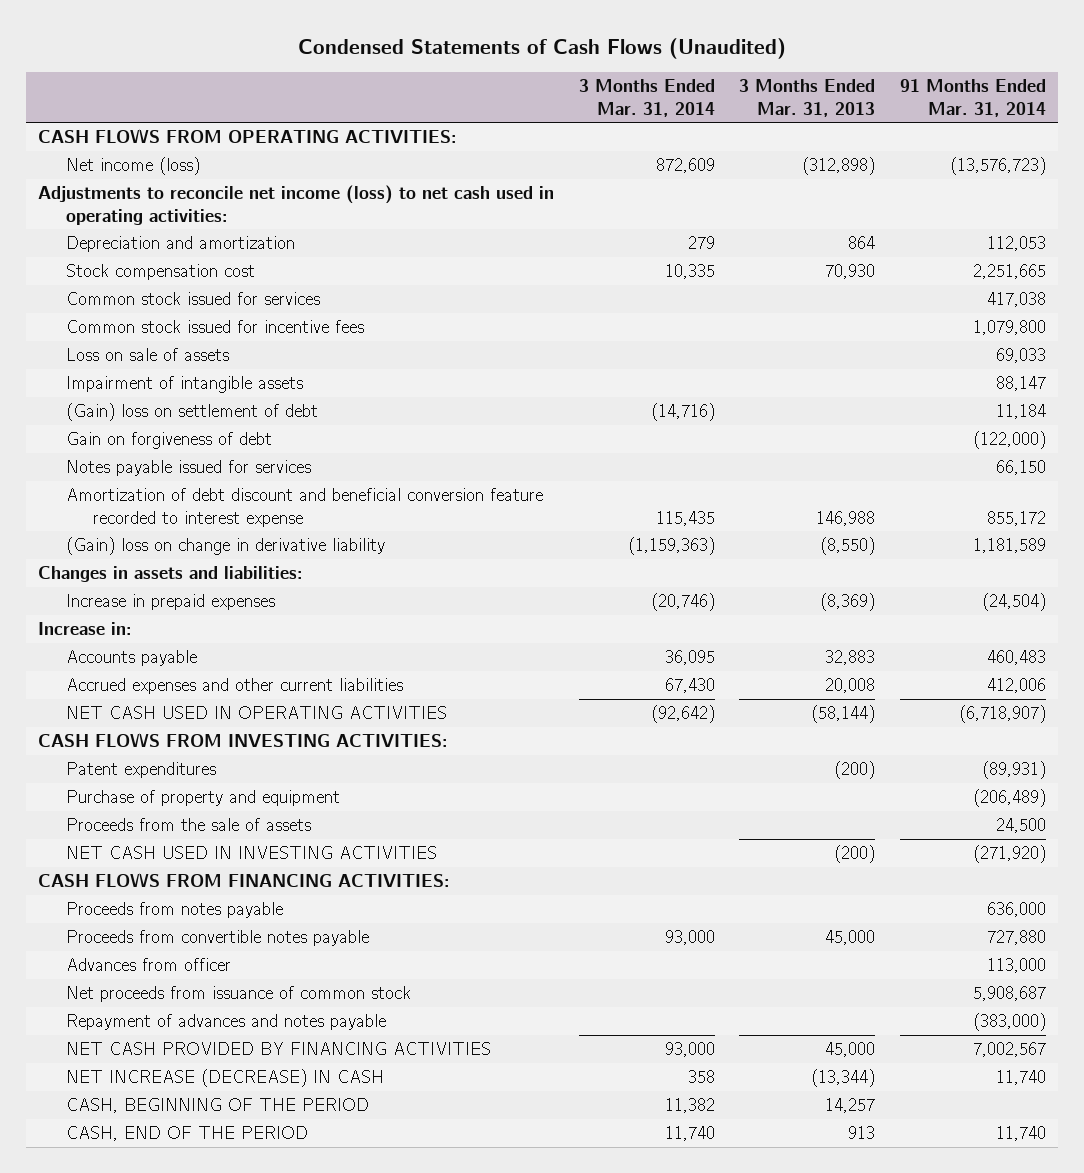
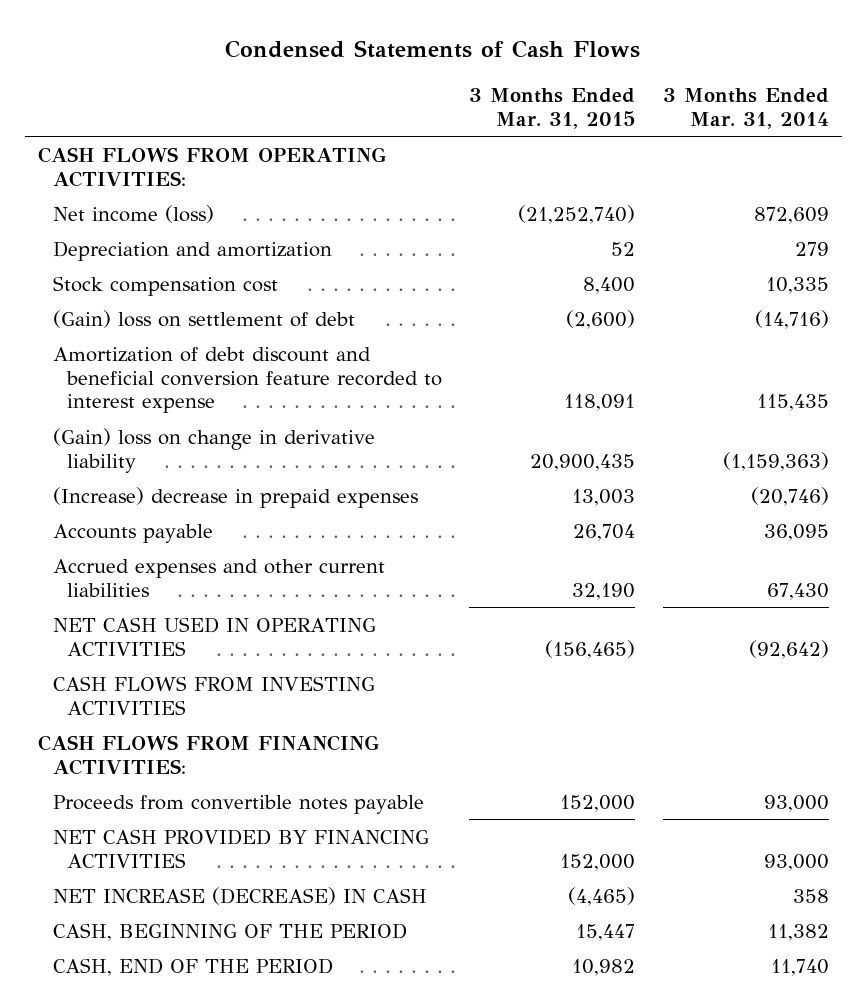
- Condensed Statements of Cash Flows (Unaudited)
+ Condensed Statements of Cash Flows
- | 3 Months Ended Mar. 31, 2014 | 3 Months Ended Mar. 31, 2013 | 91 Months Ended Mar. 31, 2014
+ | 3 Months Ended Mar. 31, 2015 | 3 Months Ended Mar. 31, 2014
- Adjustments to reconcile net income (loss) to net cash used in operating activities:
- Common stock issued for services | | | 417,038
- Common stock issued for incentive fees | | | 1,079,800
- Loss on sale of assets | | | 69,033
- Impairment of intangible assets | | | 88,147
- Gain on forgiveness of debt | | | (122,000)
- Notes payable issued for services | | | 66,150
- Changes in assets and liabilities:
- Increase in prepaid expenses | (20,746) | (8,369) | (24,504)
- Increase in:
+ (Increase) decrease in prepaid expenses | 13,003 | (20,746)
- CASH FLOWS FROM INVESTING ACTIVITIES:
- Patent expenditures | | (200) | (89,931)
- Purchase of property and equipment | | | (206,489)
- Proceeds from the sale of assets | | | 24,500
- NET CASH USED IN INVESTING ACTIVITIES | | (200) | (271,920)
+ CASH FLOWS FROM INVESTING ACTIVITIES
- Proceeds from notes payable | | | 636,000
- Advances from officer | | | 113,000
- Net proceeds from issuance of common stock | | | 5,908,687
- Repayment of advances and notes payable | | | (383,000)

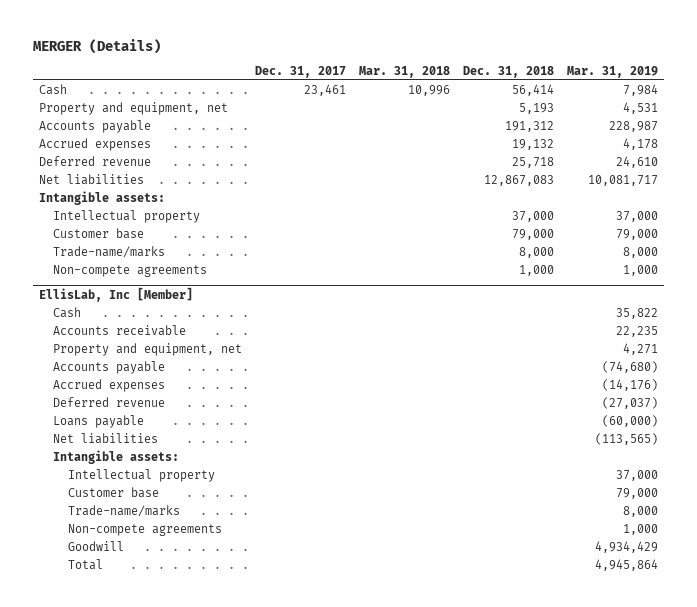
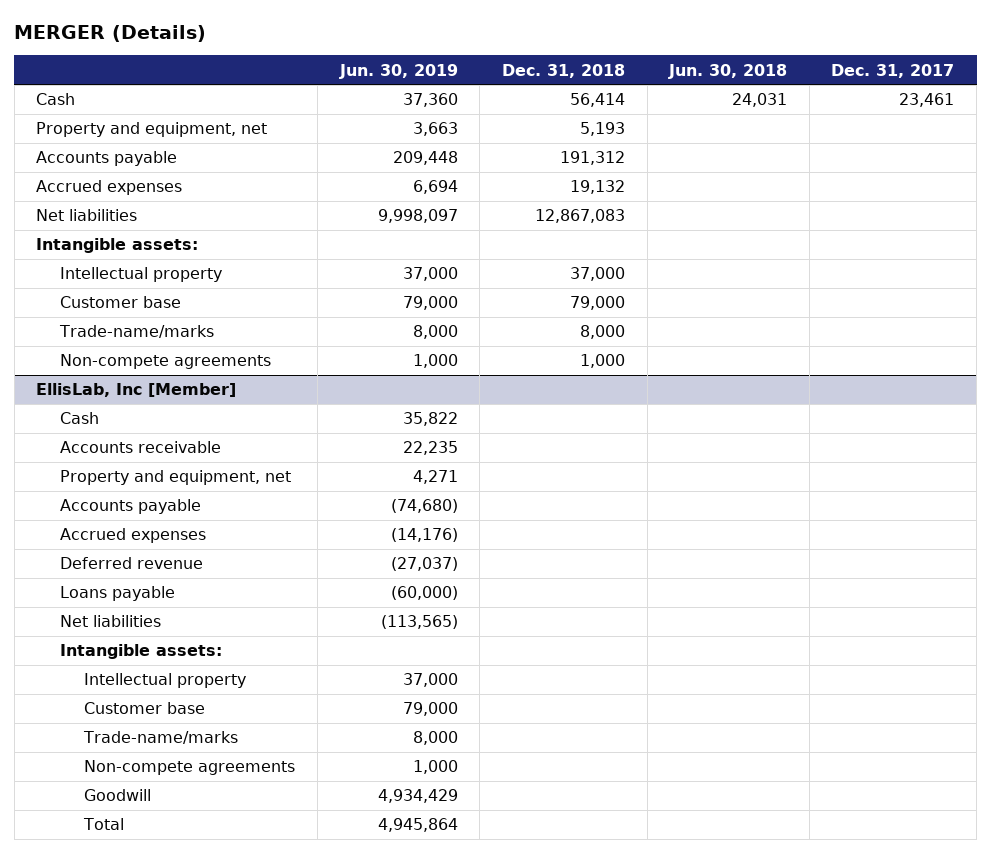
- | Dec. 31, 2017 | Mar. 31, 2018 | Dec. 31, 2018 | Mar. 31, 2019
+ | Jun. 30, 2019 | Dec. 31, 2018 | Jun. 30, 2018 | Dec. 31, 2017
- Deferred revenue | | | 25,718 | 24,610

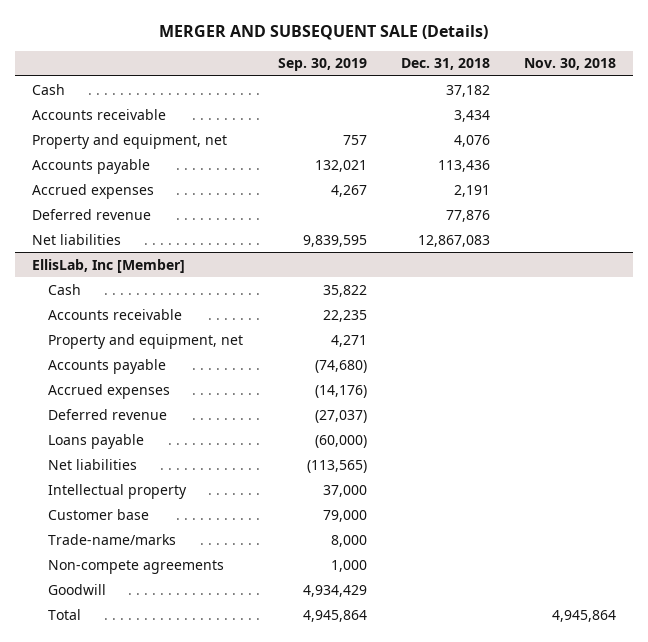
- MERGER (Details)
+ MERGER AND SUBSEQUENT SALE (Details)
- | Jun. 30, 2019 | Dec. 31, 2018 | Jun. 30, 2018 | Dec. 31, 2017
+ | Sep. 30, 2019 | Dec. 31, 2018 | Nov. 30, 2018
- Cash | 37,360 | 56,414 | 24,031 | 23,461
- Property and equipment, net | 3,663 | 5,193 | |
- Accounts payable | 209,448 | 191,312 | |
- Accrued expenses | 6,694 | 19,132 | |
+ Cash | | 37,182 |
+ Accounts receivable | | 3,434 |
+ Property and equipment, net | 757 | 4,076 |
+ Accounts payable | 132,021 | 113,436 |
+ Accrued expenses | 4,267 | 2,191 |
+ Deferred revenue | | 77,876 |
- Intangible assets:
- Intellectual property | 37,000 | 37,000 | |
- Customer base | 79,000 | 79,000 | |
- Trade-name/marks | 8,000 | 8,000 | |
- Non-compete agreements | 1,000 | 1,000 | |
@ EllisLab, Inc [Member]
- Intangible assets:

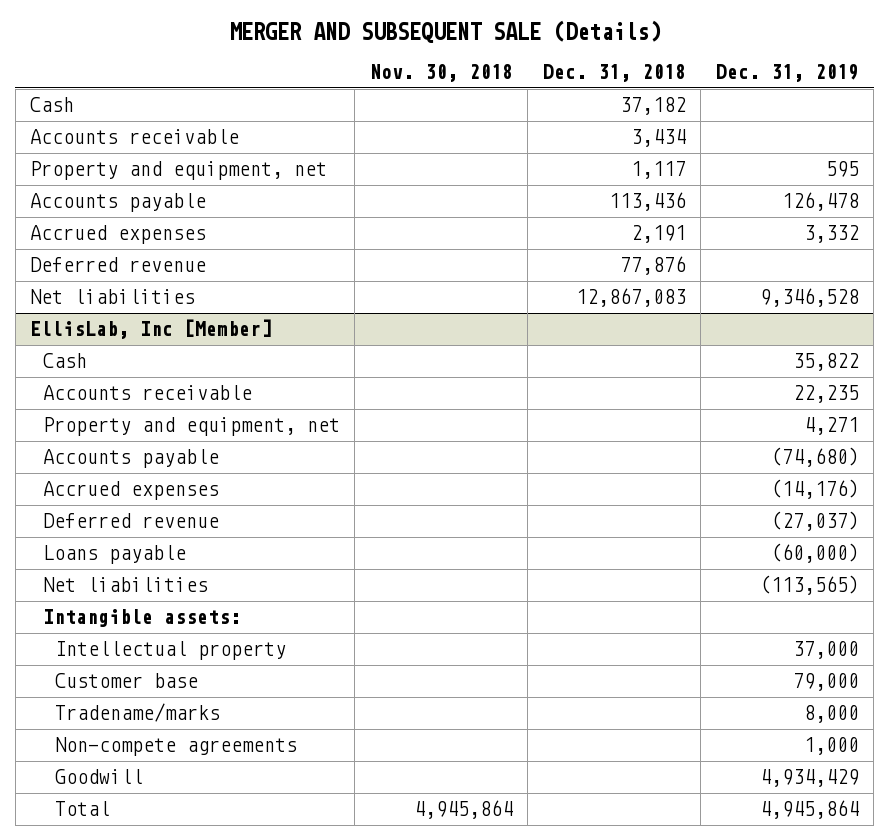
- | Sep. 30, 2019 | Dec. 31, 2018 | Nov. 30, 2018
+ | Nov. 30, 2018 | Dec. 31, 2018 | Dec. 31, 2019
- Property and equipment, net | 757 | 4,076 |
+ Property and equipment, net | | 1,117 | 595
@ EllisLab, Inc [Member]
+ Intangible assets:
- Trade-name/marks | 8,000 | |
+ Tradename/marks | | | 8,000

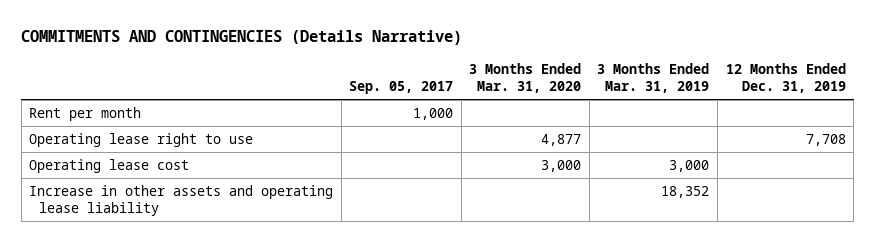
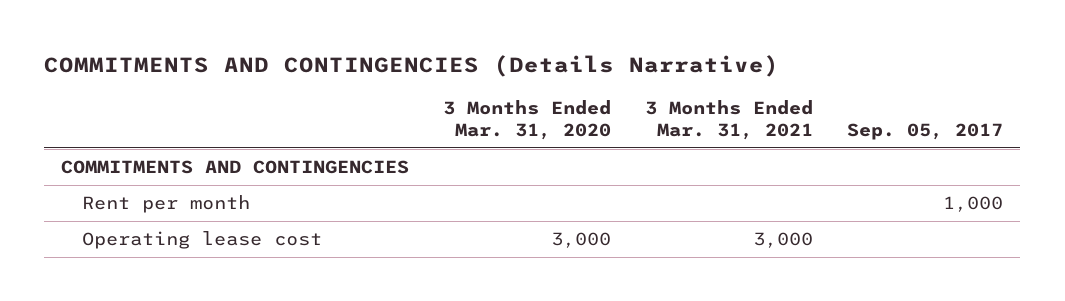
- | Sep. 05, 2017 | 3 Months Ended Mar. 31, 2020 | 3 Months Ended Mar. 31, 2019 | 12 Months Ended Dec. 31, 2019
+ | 3 Months Ended Mar. 31, 2020 | 3 Months Ended Mar. 31, 2021 | Sep. 05, 2017
+ COMMITMENTS AND CONTINGENCIES
- Operating lease right to use | | 4,877 | | 7,708
- Increase in other assets and operating lease liability | | | 18,352 |

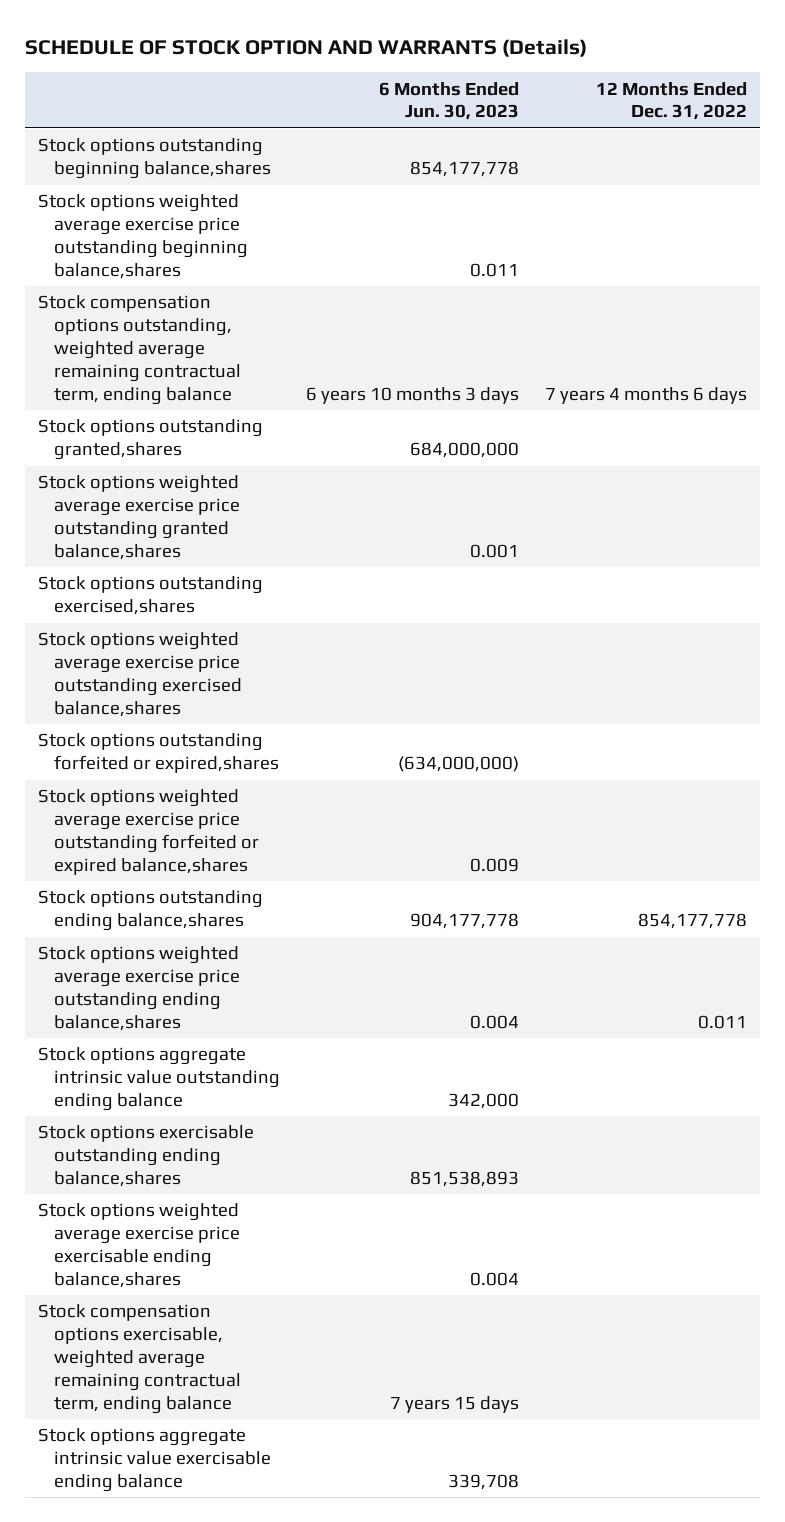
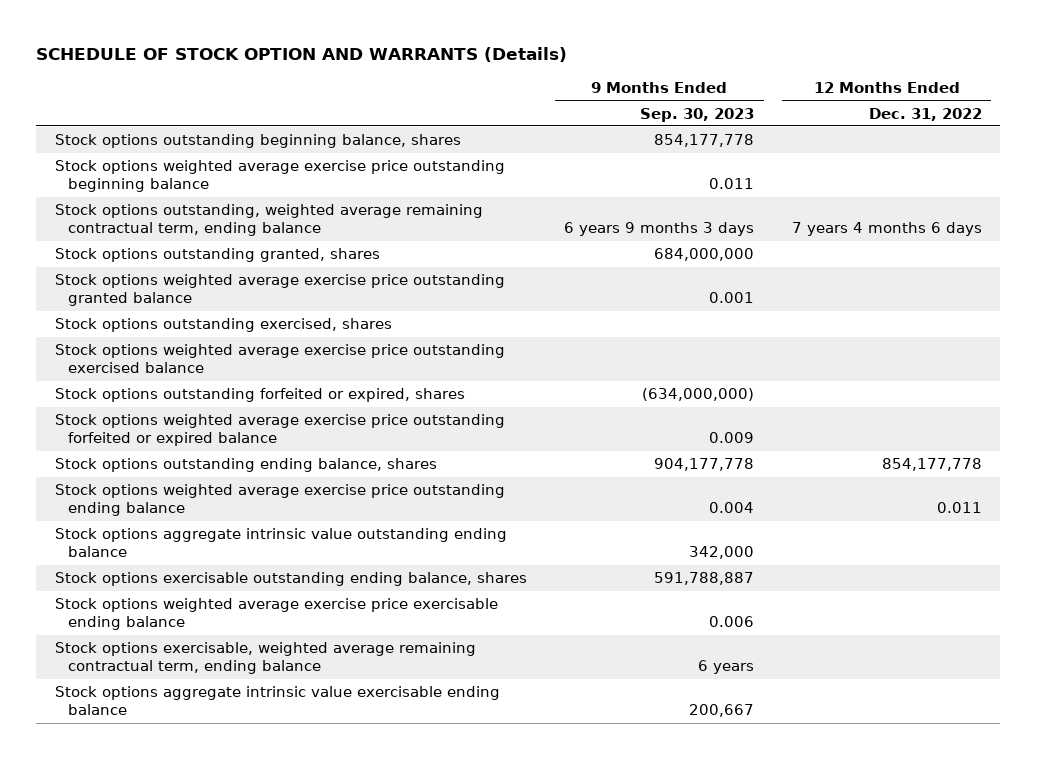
- | 6 Months Ended Jun. 30, 2023 | 12 Months Ended Dec. 31, 2022
+ | 9 Months Ended Sep. 30, 2023 | 12 Months Ended Dec. 31, 2022
- Stock options outstanding beginning balance,shares | 854,177,778 |
- Stock options weighted average exercise price outstanding beginning balance,shares | 0.011 |
- Stock compensation options outstanding, weighted average remaining contractual term, ending balance | 6 years 10 months 3 days | 7 years 4 months 6 days
- Stock options outstanding granted,shares | 684,000,000 |
- Stock options weighted average exercise price outstanding granted balance,shares | 0.001 |
- Stock options outstanding exercised,shares
- Stock options weighted average exercise price outstanding exercised balance,shares
- Stock options outstanding forfeited or expired,shares | (634,000,000) |
- Stock options weighted average exercise price outstanding forfeited or expired balance,shares | 0.009 |
- Stock options outstanding ending balance,shares | 904,177,778 | 854,177,778
- Stock options weighted average exercise price outstanding ending balance,shares | 0.004 | 0.011
+ Stock options outstanding beginning balance, shares | 854,177,778 |
+ Stock options weighted average exercise price outstanding beginning balance | 0.011 |
+ Stock options outstanding, weighted average remaining contractual term, ending balance | 6 years 9 months 3 days | 7 years 4 months 6 days
+ Stock options outstanding granted, shares | 684,000,000 |
+ Stock options weighted average exercise price outstanding granted balance | 0.001 |
+ Stock options outstanding exercised, shares
+ Stock options weighted average exercise price outstanding exercised balance
+ Stock options outstanding forfeited or expired, shares | (634,000,000) |
+ Stock options weighted average exercise price outstanding forfeited or expired balance | 0.009 |
+ Stock options outstanding ending balance, shares | 904,177,778 | 854,177,778
+ Stock options weighted average exercise price outstanding ending balance | 0.004 | 0.011
- Stock options exercisable outstanding ending balance,shares | 851,538,893 |
- Stock options weighted average exercise price exercisable ending balance,shares | 0.004 |
- Stock compensation options exercisable, weighted average remaining contractual term, ending balance | 7 years 15 days |
+ Stock options exercisable outstanding ending balance, shares | 591,788,887 |
+ Stock options weighted average exercise price exercisable ending balance | 0.006 |
+ Stock options exercisable, weighted average remaining contractual term, ending balance | 6 years |

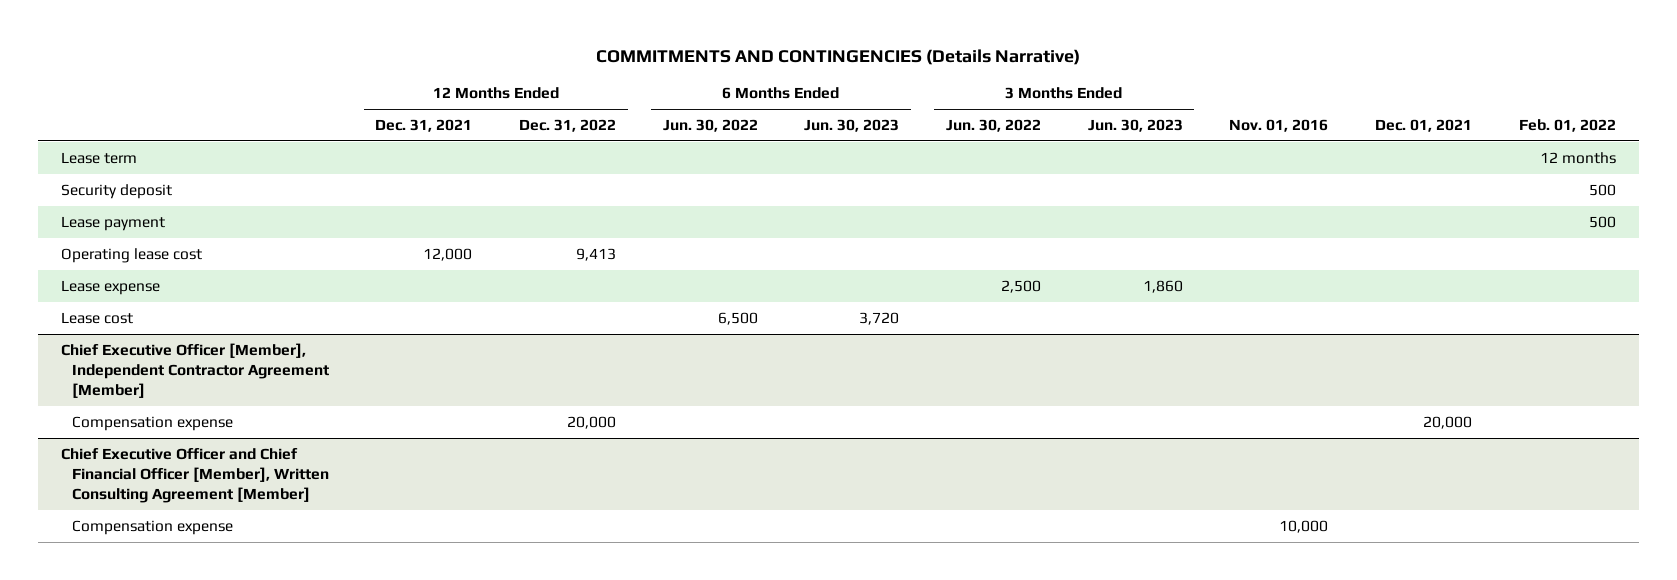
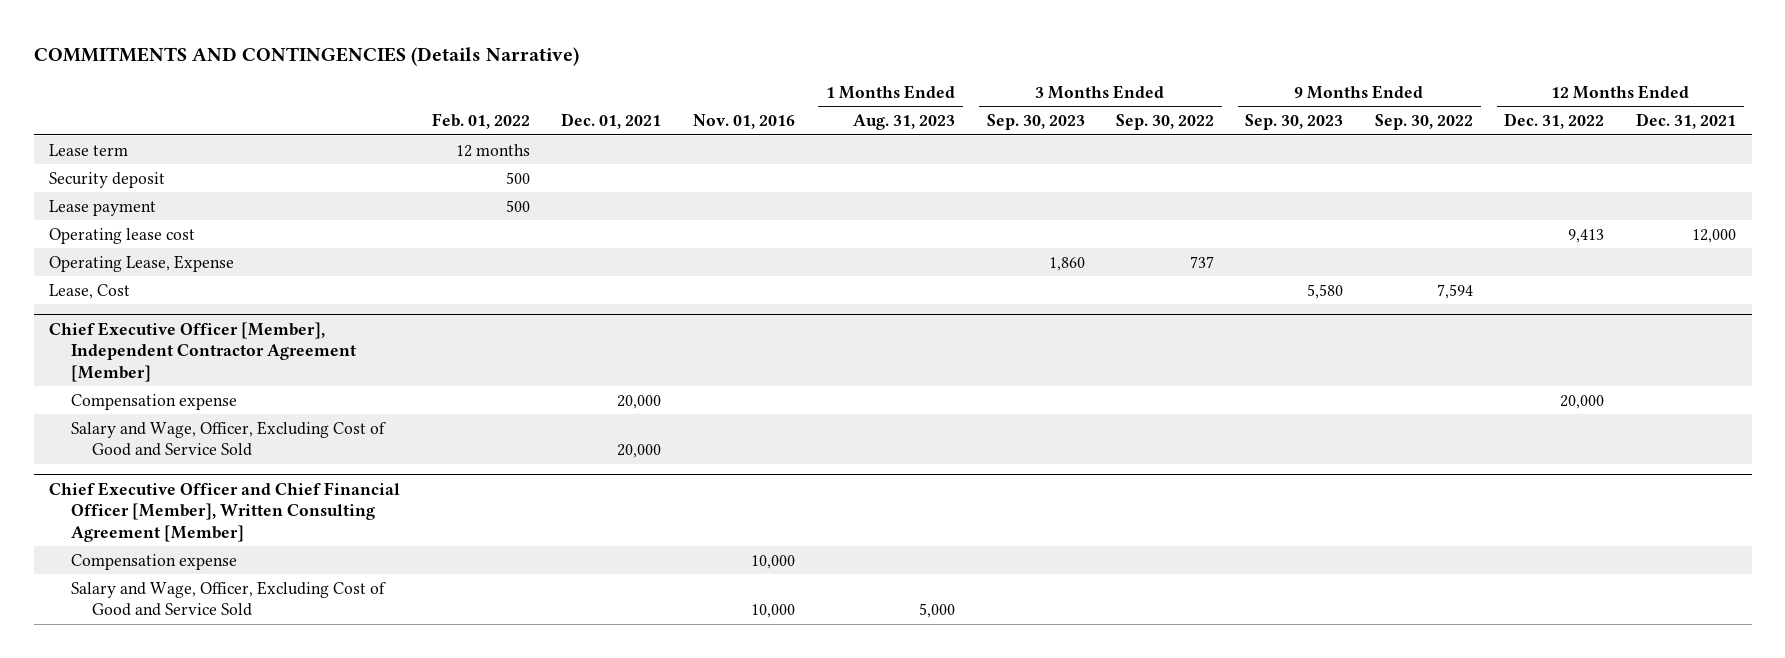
- | 12 Months Ended Dec. 31, 2021 | 12 Months Ended Dec. 31, 2022 | 6 Months Ended Jun. 30, 2022 | 6 Months Ended Jun. 30, 2023 | 3 Months Ended Jun. 30, 2022 | 3 Months Ended Jun. 30, 2023 | Nov. 01, 2016 | Dec. 01, 2021 | Feb. 01, 2022
+ | Feb. 01, 2022 | Dec. 01, 2021 | Nov. 01, 2016 | 1 Months Ended Aug. 31, 2023 | 3 Months Ended Sep. 30, 2023 | 3 Months Ended Sep. 30, 2022 | 9 Months Ended Sep. 30, 2023 | 9 Months Ended Sep. 30, 2022 | 12 Months Ended Dec. 31, 2022 | 12 Months Ended Dec. 31, 2021
- Lease expense | | | | | 2,500 | 1,860 | | |
- Lease cost | | | 6,500 | 3,720 | | | | |
+ Operating Lease, Expense | | | | | 1,860 | 737 | | | |
+ Lease, Cost | | | | | | | 5,580 | 7,594 | |
@ Chief Executive Officer [Member], Independent Contractor Agreement [Member]
+ Salary and Wage, Officer, Excluding Cost of Good and Service Sold | | 20,000 | | | | | | | |
@ Chief Executive Officer and Chief Financial Officer [Member], Written Consulting Agreement [Member]
+ Salary and Wage, Officer, Excluding Cost of Good and Service Sold | | | 10,000 | 5,000 | | | | | |

